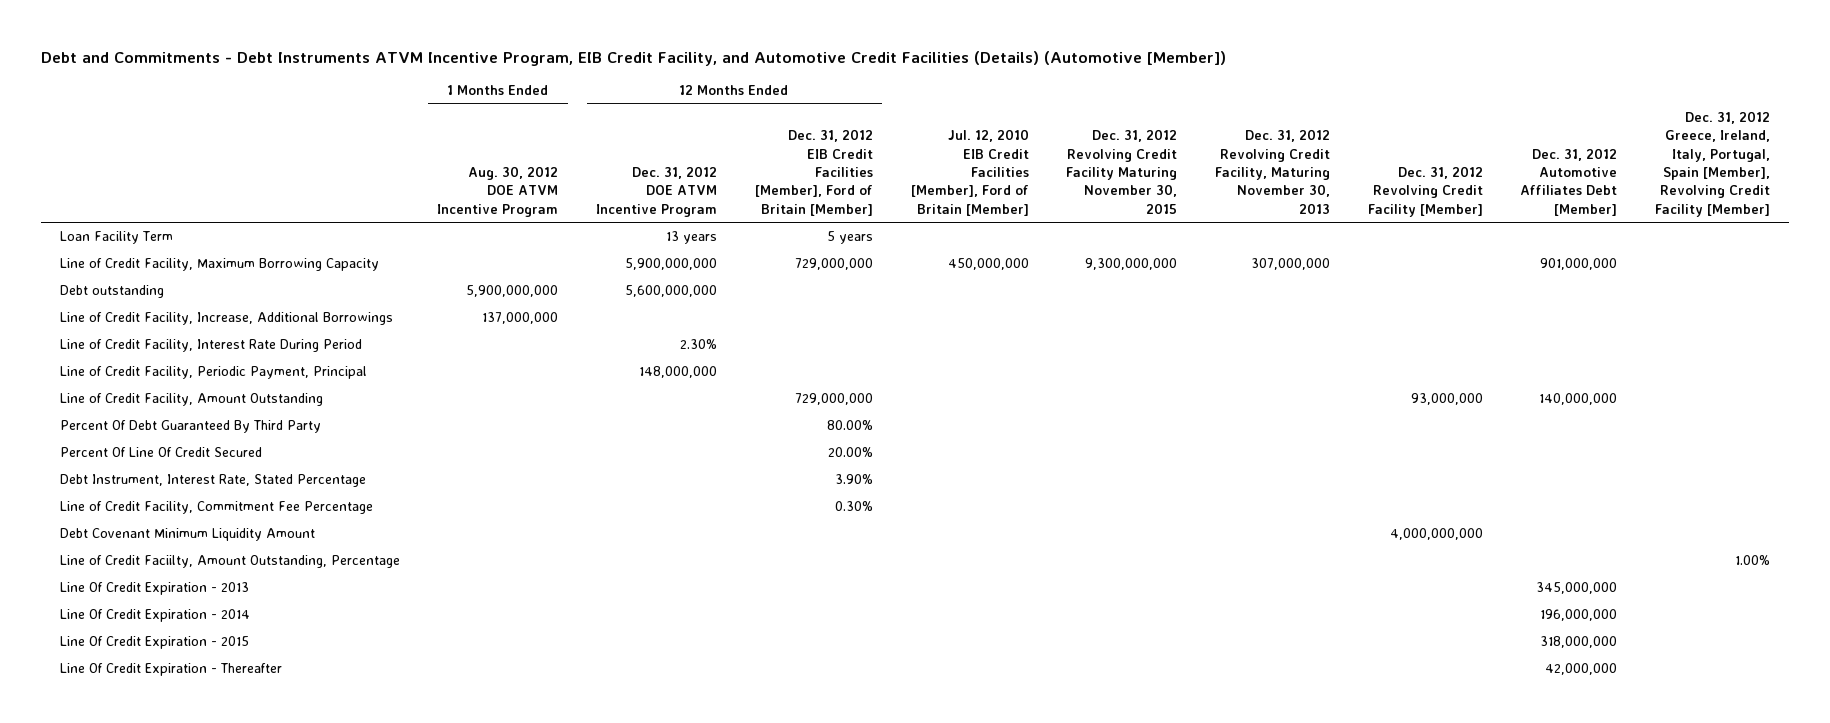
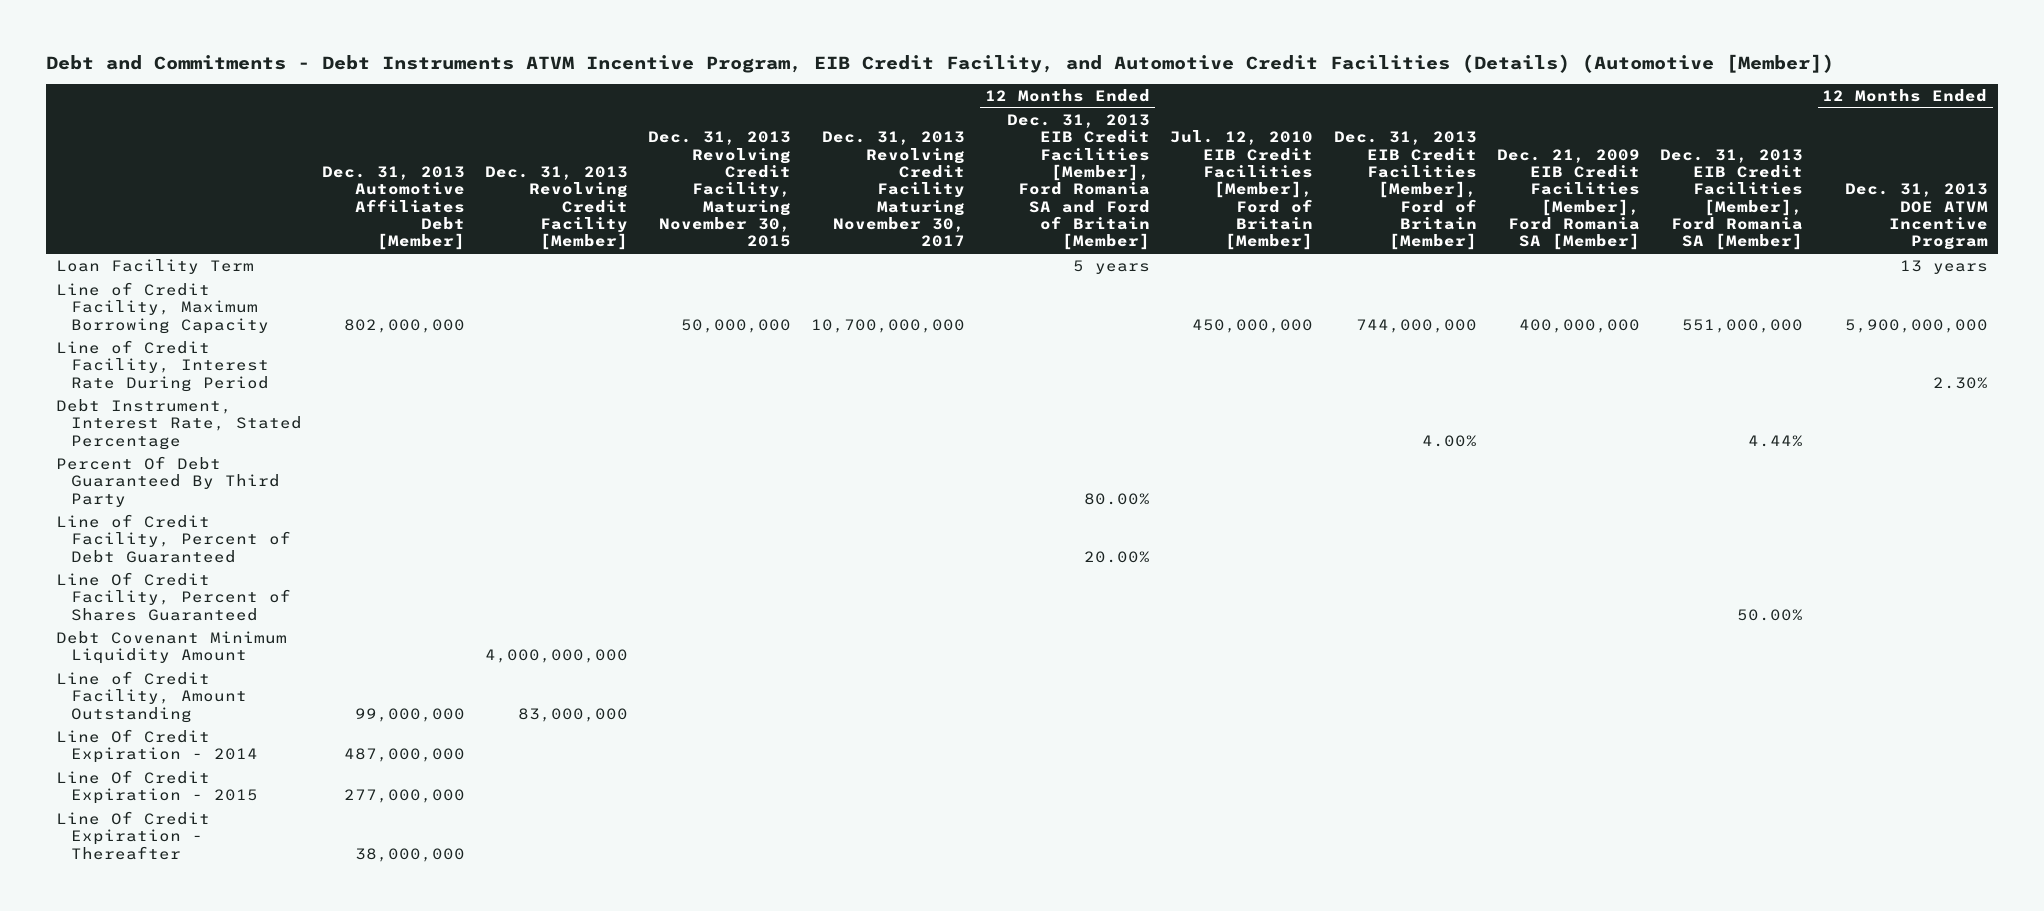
- | 1 Months Ended Aug. 30, 2012 DOE ATVM Incentive Program | 12 Months Ended Dec. 31, 2012 DOE ATVM Incentive Program | 12 Months Ended Dec. 31, 2012 EIB Credit Facilities [Member], Ford of Britain [Member] | Jul. 12, 2010 EIB Credit Facilities [Member], Ford of Britain [Member] | Dec. 31, 2012 Revolving Credit Facility Maturing November 30, 2015 | Dec. 31, 2012 Revolving Credit Facility, Maturing November 30, 2013 | Dec. 31, 2012 Revolving Credit Facility [Member] | Dec. 31, 2012 Automotive Affiliates Debt [Member] | Dec. 31, 2012 Greece, Ireland, Italy, Portugal, Spain [Member], Revolving Credit Facility [Member]
+ | Dec. 31, 2013 Automotive Affiliates Debt [Member] | Dec. 31, 2013 Revolving Credit Facility [Member] | Dec. 31, 2013 Revolving Credit Facility, Maturing November 30, 2015 | Dec. 31, 2013 Revolving Credit Facility Maturing November 30, 2017 | 12 Months Ended Dec. 31, 2013 EIB Credit Facilities [Member], Ford Romania SA and Ford of Britain [Member] | Jul. 12, 2010 EIB Credit Facilities [Member], Ford of Britain [Member] | Dec. 31, 2013 EIB Credit Facilities [Member], Ford of Britain [Member] | Dec. 21, 2009 EIB Credit Facilities [Member], Ford Romania SA [Member] | Dec. 31, 2013 EIB Credit Facilities [Member], Ford Romania SA [Member] | 12 Months Ended Dec. 31, 2013 DOE ATVM Incentive Program
- Debt outstanding | 5,900,000,000 | 5,600,000,000 | | | | | | |
- Line of Credit Facility, Increase, Additional Borrowings | 137,000,000 | | | | | | | |
- Line of Credit Facility, Periodic Payment, Principal | | 148,000,000 | | | | | | |
- Percent Of Line Of Credit Secured | | | 20.00% | | | | | |
- Line of Credit Facility, Commitment Fee Percentage | | | 0.30% | | | | | |
moved down: Percent Of Debt Guaranteed By Third Party | | | | | 80.00% | | | | |
+ Line of Credit Facility, Percent of Debt Guaranteed | | | | | 20.00% | | | | |
+ Line Of Credit Facility, Percent of Shares Guaranteed | | | | | | | | | 50.00% |
- Line of Credit Faciilty, Amount Outstanding, Percentage | | | | | | | | | 1.00%
- Line Of Credit Expiration - 2013 | | | | | | | | 345,000,000 |
moved down: Line of Credit Facility, Amount Outstanding | 99,000,000 | 83,000,000 | | | | | | | |

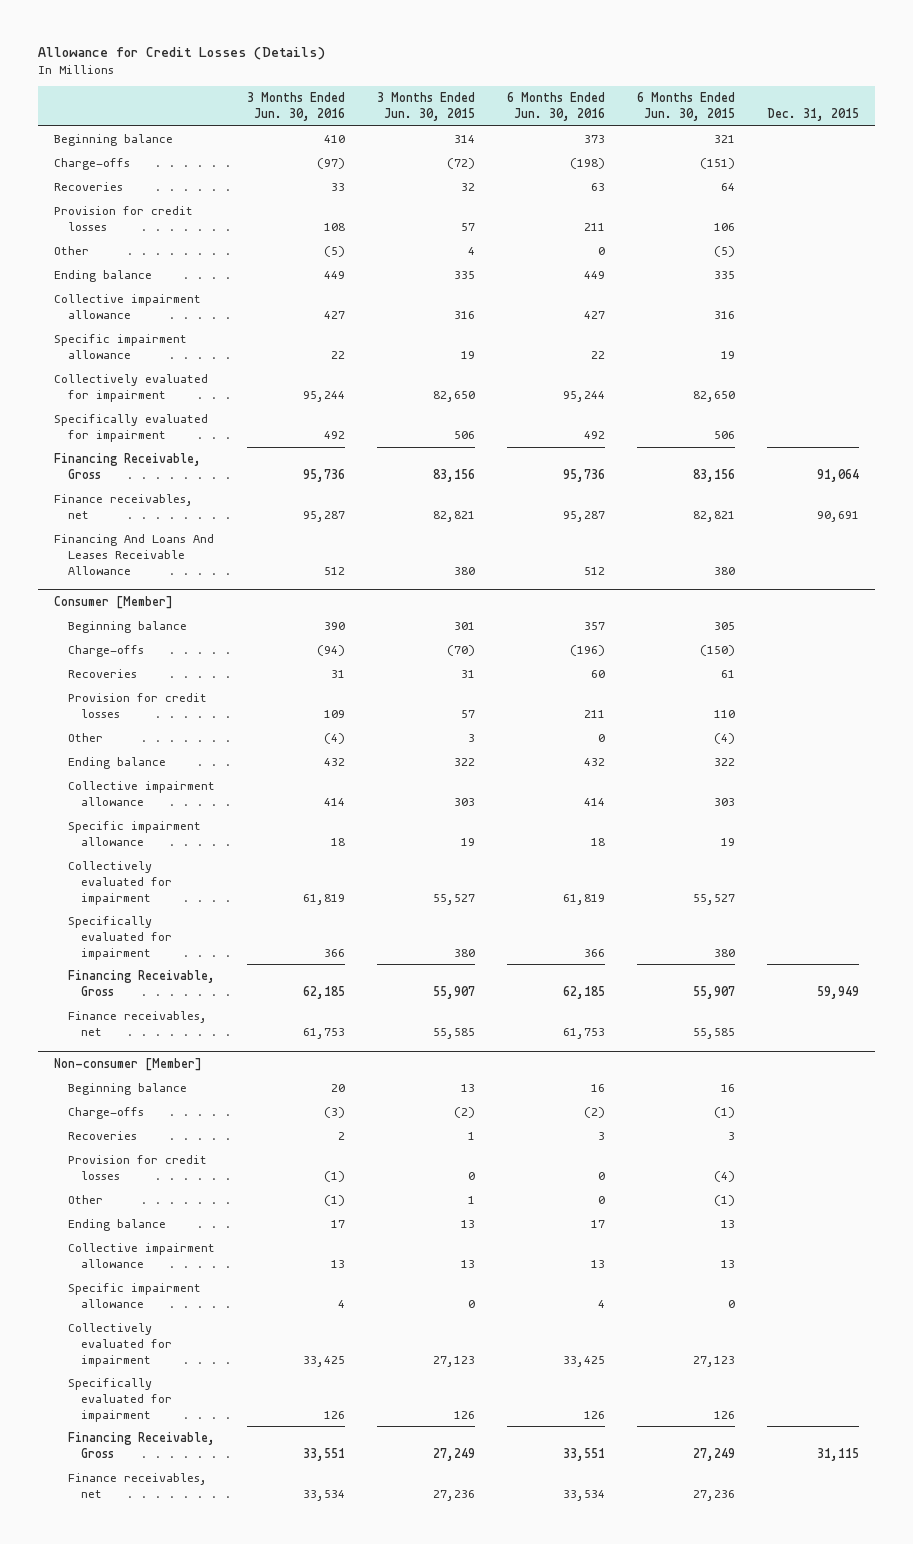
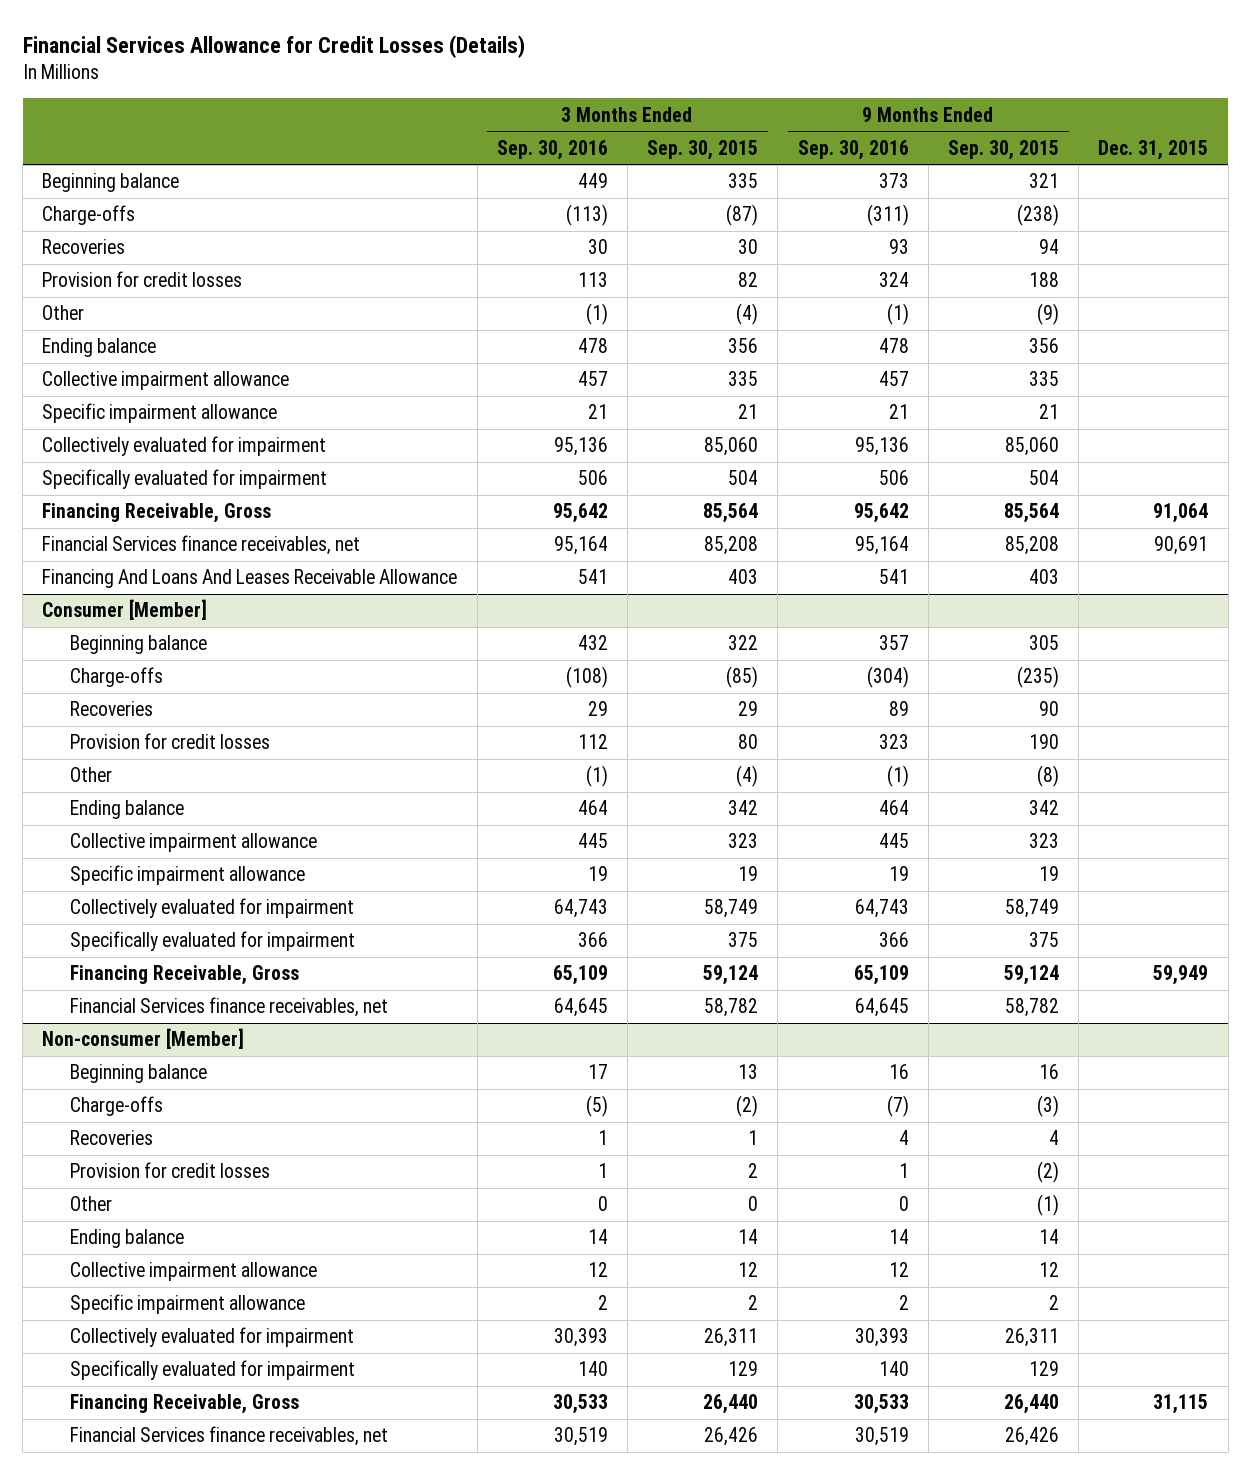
- Allowance for Credit Losses (Details)
+ Financial Services Allowance for Credit Losses (Details)
- | 3 Months Ended Jun. 30, 2016 | 3 Months Ended Jun. 30, 2015 | 6 Months Ended Jun. 30, 2016 | 6 Months Ended Jun. 30, 2015 | Dec. 31, 2015
+ | 3 Months Ended Sep. 30, 2016 | 3 Months Ended Sep. 30, 2015 | 9 Months Ended Sep. 30, 2016 | 9 Months Ended Sep. 30, 2015 | Dec. 31, 2015
- Finance receivables, net | 95,287 | 82,821 | 95,287 | 82,821 | 90,691
+ Financial Services finance receivables, net | 95,164 | 85,208 | 95,164 | 85,208 | 90,691
@ Consumer [Member]
- Finance receivables, net | 61,753 | 55,585 | 61,753 | 55,585 |
+ Financial Services finance receivables, net | 64,645 | 58,782 | 64,645 | 58,782 |
@ Non-consumer [Member]
- Finance receivables, net | 33,534 | 27,236 | 33,534 | 27,236 |
+ Financial Services finance receivables, net | 30,519 | 26,426 | 30,519 | 26,426 |

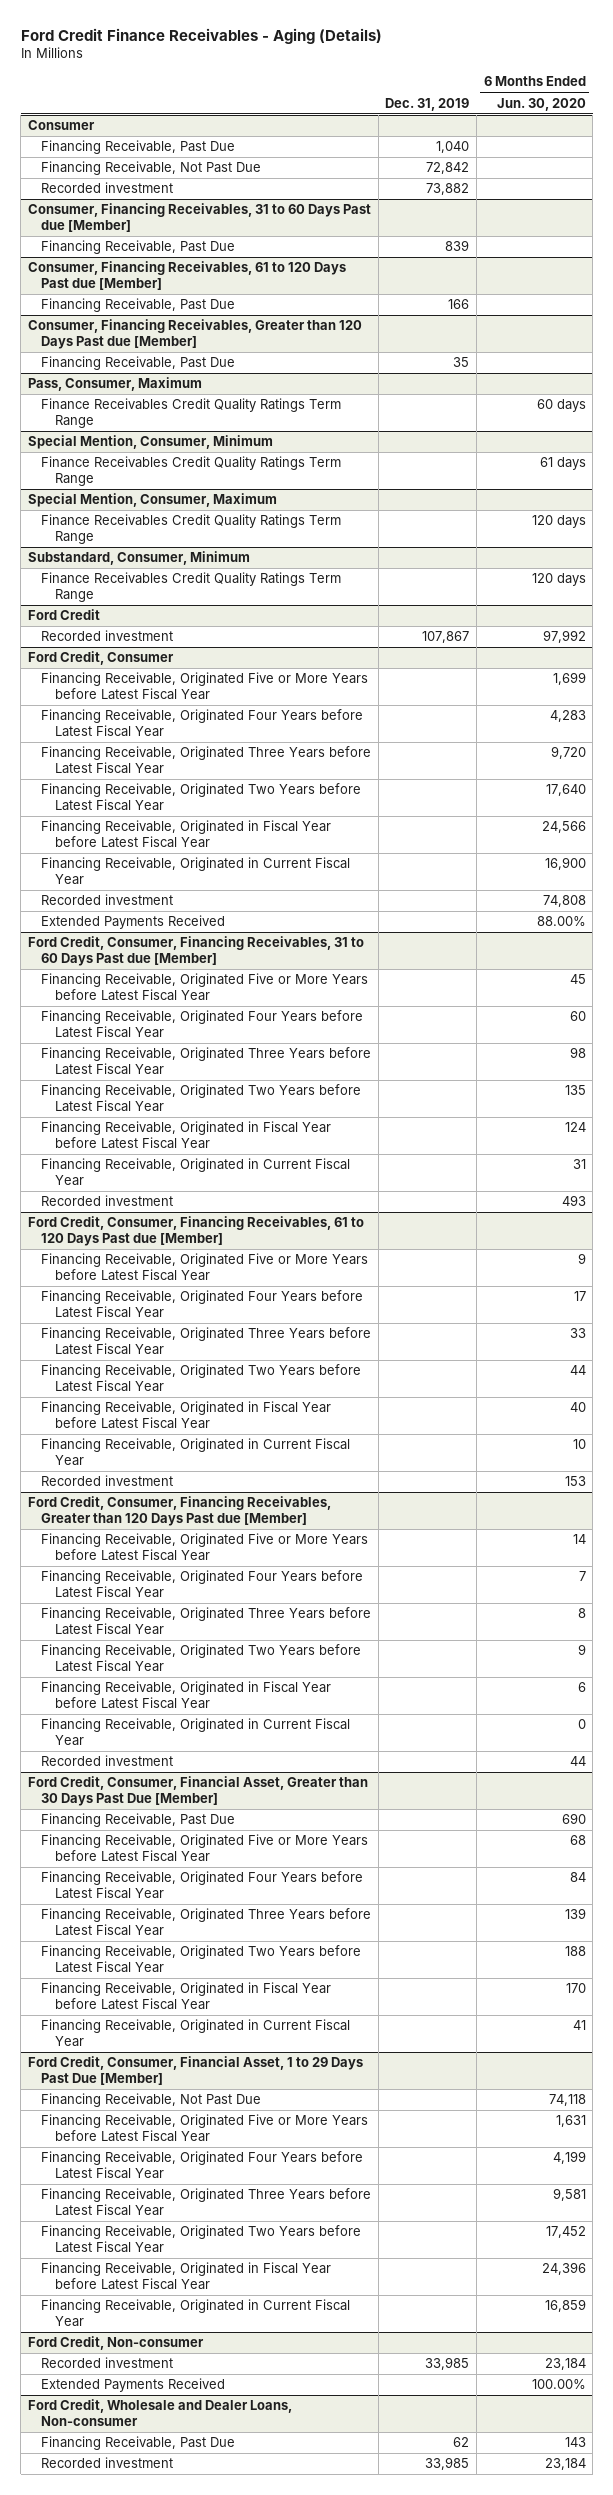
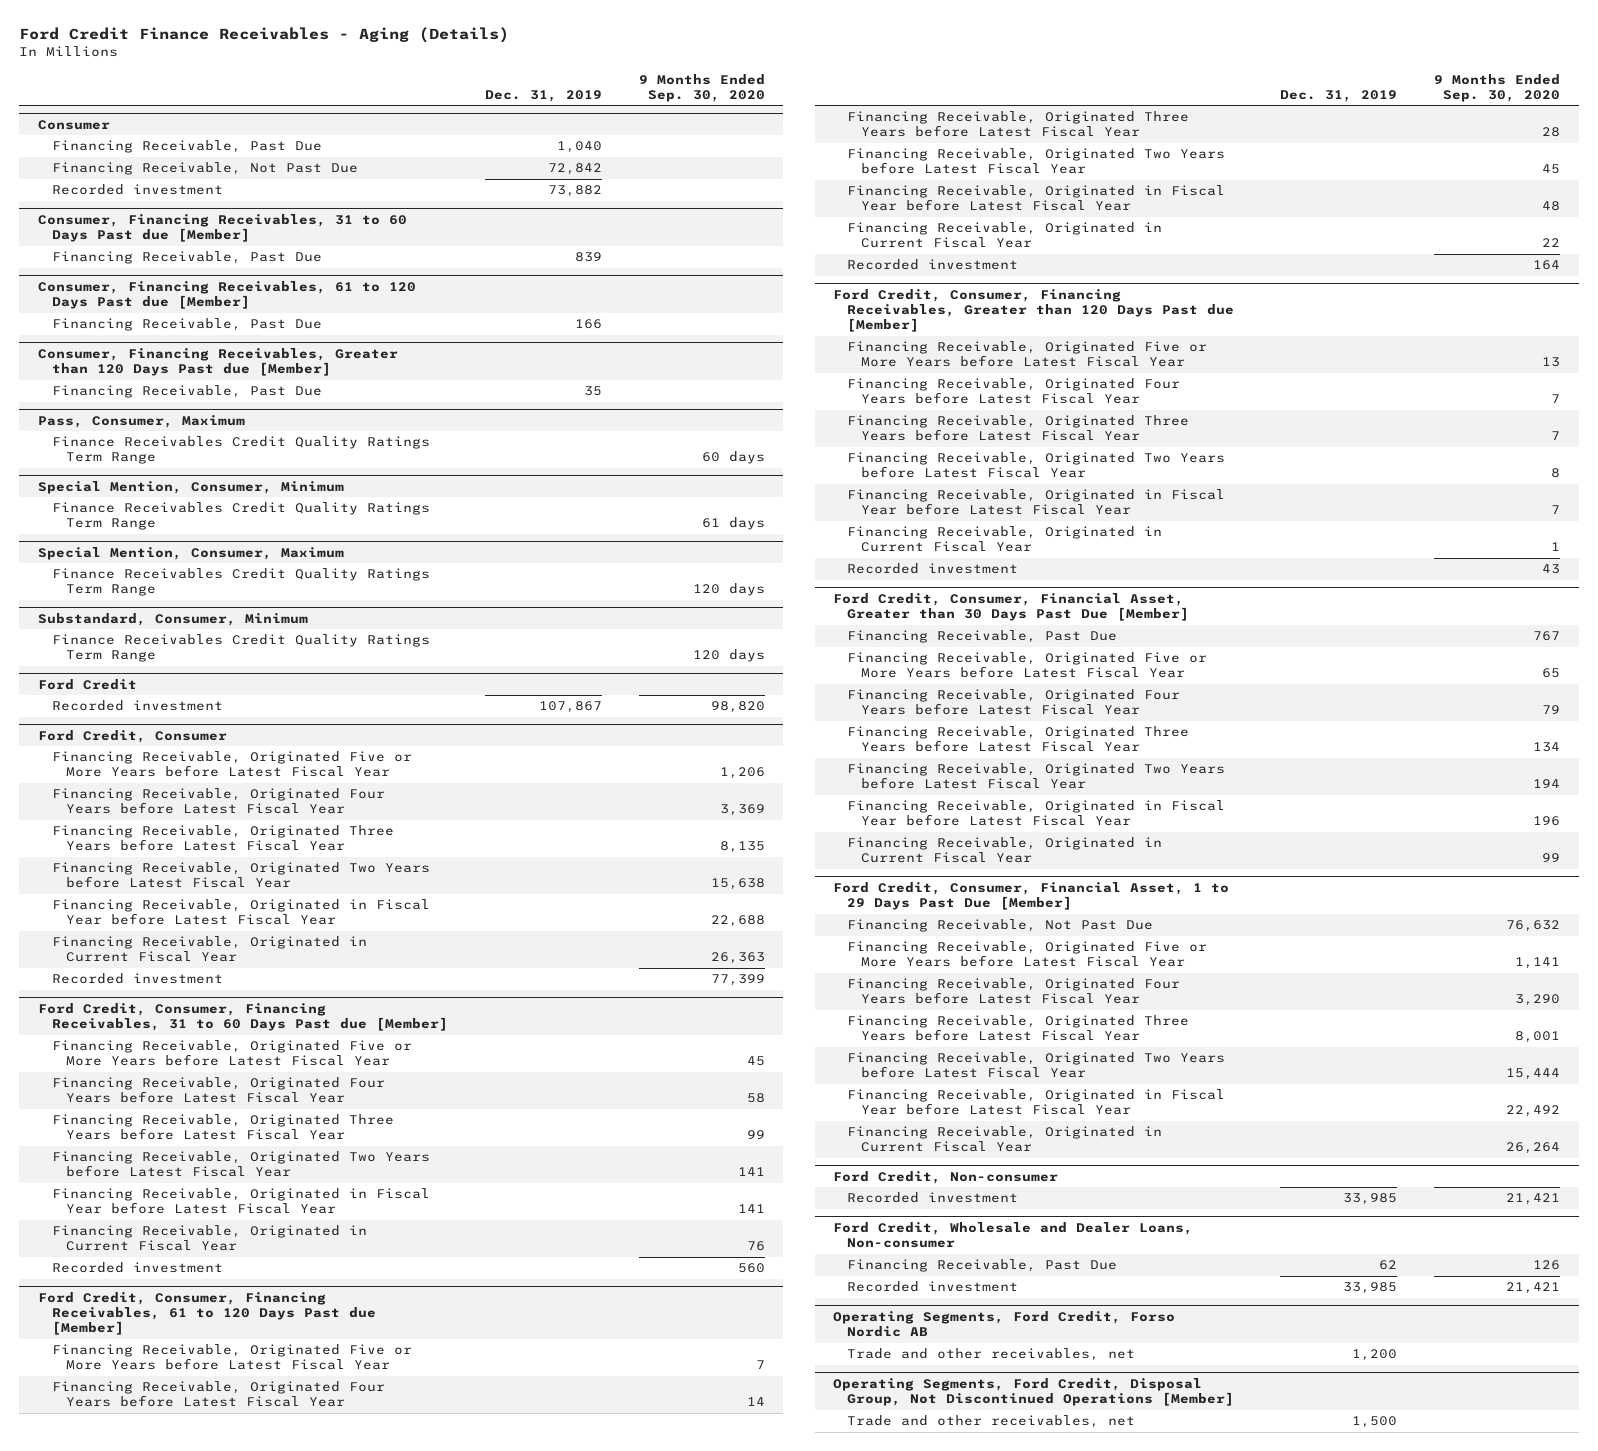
- | Dec. 31, 2019 | 6 Months Ended Jun. 30, 2020
+ | Dec. 31, 2019 | 9 Months Ended Sep. 30, 2020
@ Ford Credit, Consumer
- Extended Payments Received | | 88.00%
@ Ford Credit, Non-consumer
- Extended Payments Received | | 100.00%
+ Operating Segments, Ford Credit, Forso Nordic AB
+ Trade and other receivables, net | 1,200 |
+ Operating Segments, Ford Credit, Disposal Group, Not Discontinued Operations [Member]
+ Trade and other receivables, net | 1,500 |

